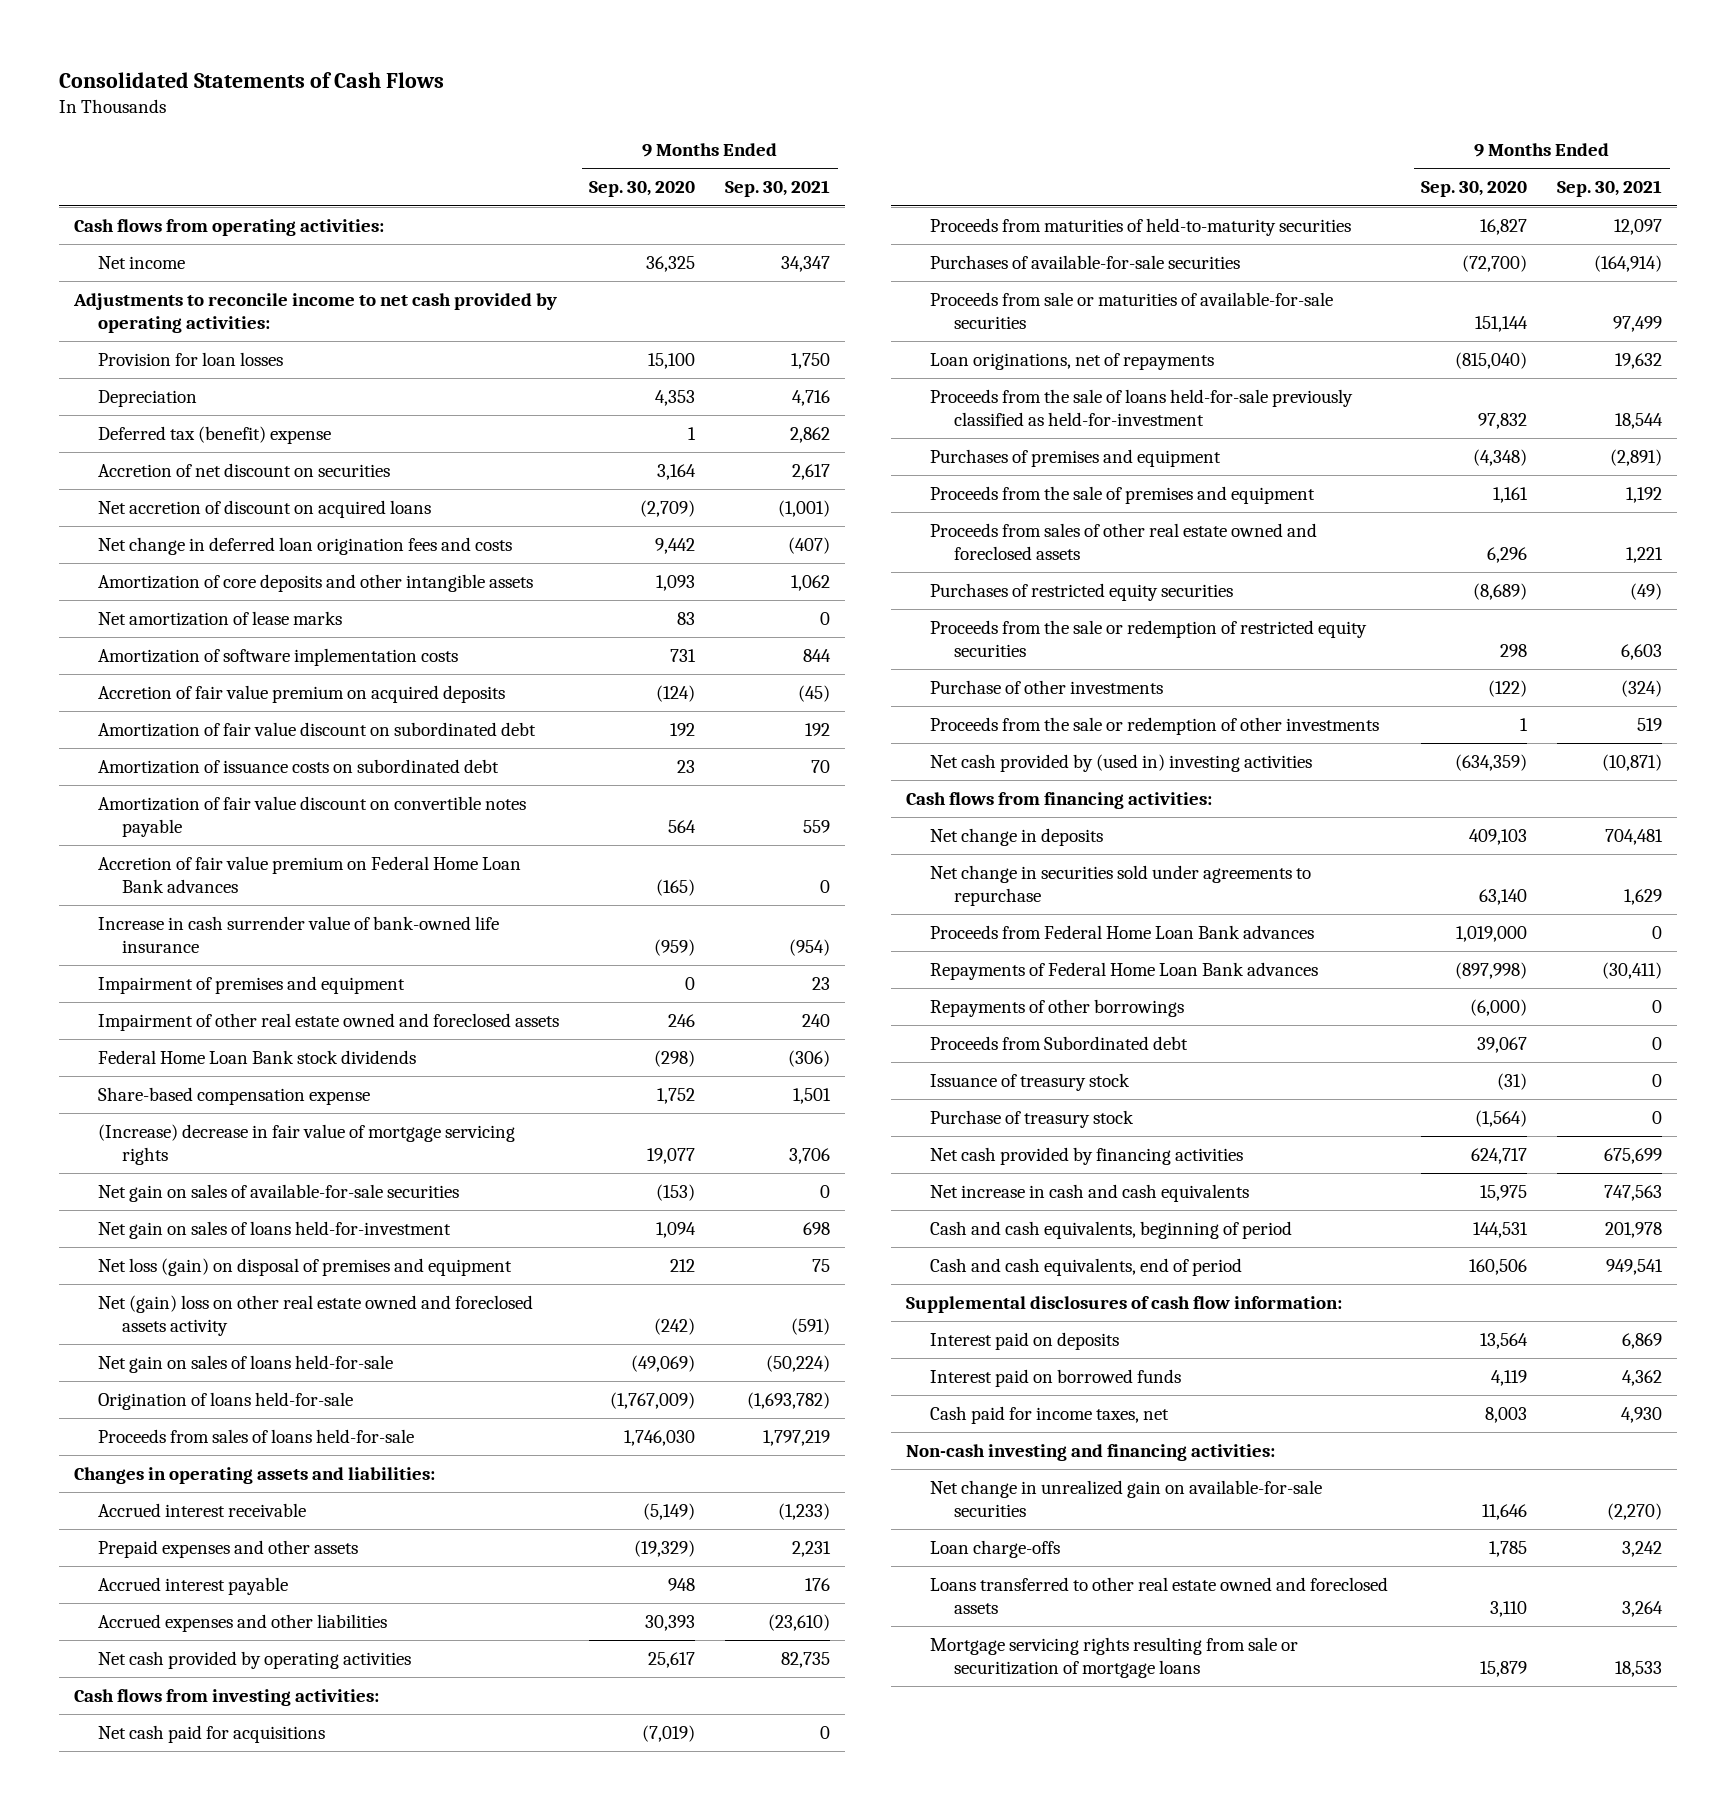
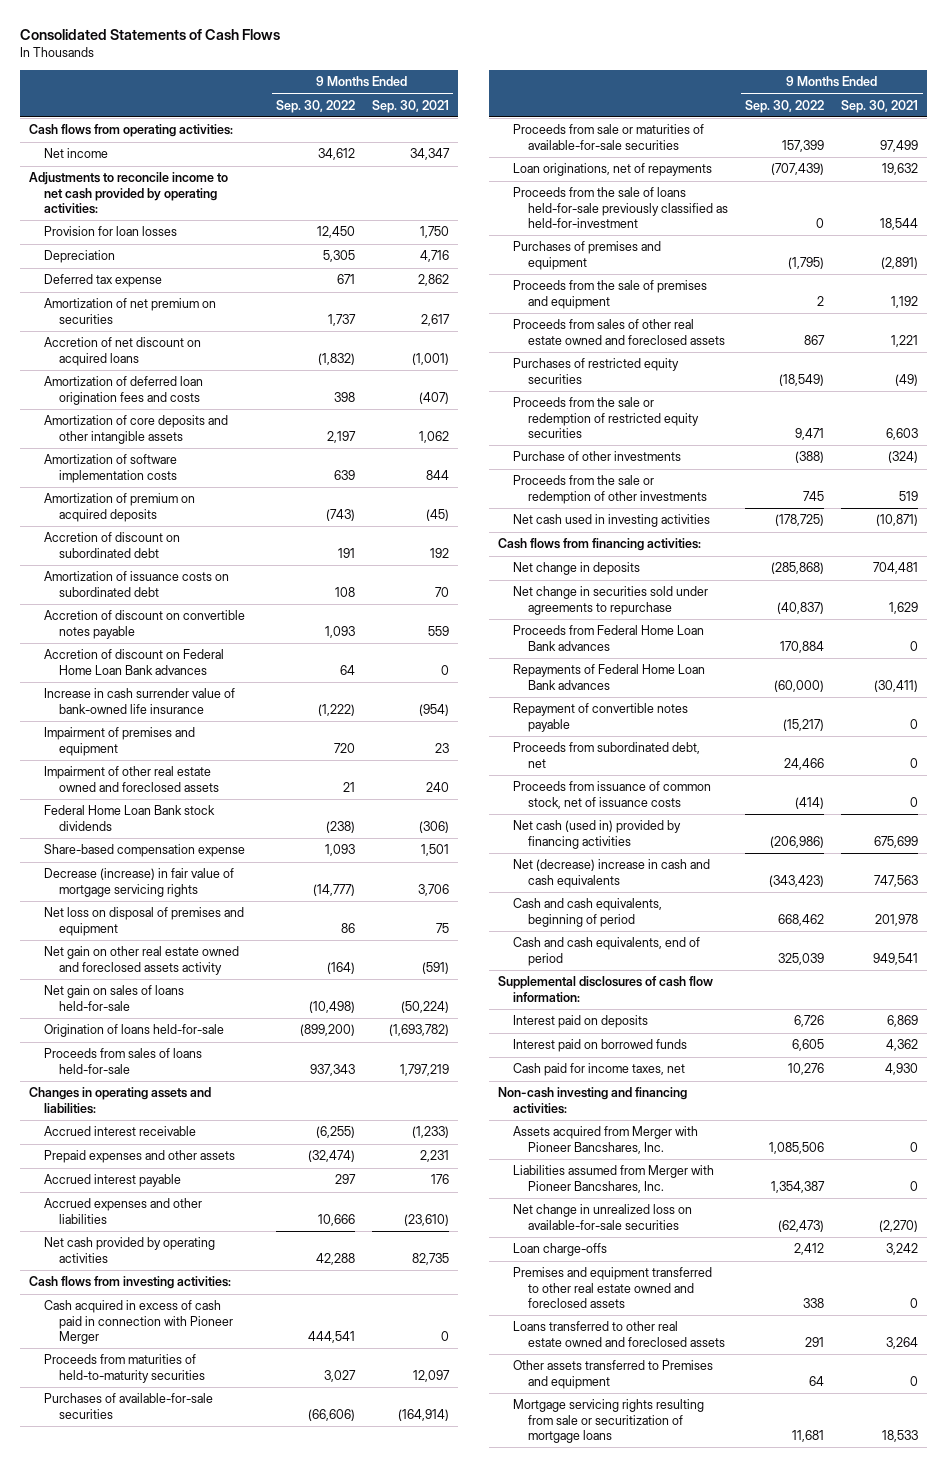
- | 9 Months Ended Sep. 30, 2020 | 9 Months Ended Sep. 30, 2021
+ | 9 Months Ended Sep. 30, 2022 | 9 Months Ended Sep. 30, 2021
- Deferred tax (benefit) expense | 1 | 2,862
- Accretion of net discount on securities | 3,164 | 2,617
- Net accretion of discount on acquired loans | (2,709) | (1,001)
- Net change in deferred loan origination fees and costs | 9,442 | (407)
+ Deferred tax expense | 671 | 2,862
+ Amortization of net premium on securities | 1,737 | 2,617
+ Accretion of net discount on acquired loans | (1,832) | (1,001)
+ Amortization of deferred loan origination fees and costs | 398 | (407)
- Net amortization of lease marks | 83 | 0
- Accretion of fair value premium on acquired deposits | (124) | (45)
- Amortization of fair value discount on subordinated debt | 192 | 192
+ Amortization of premium on acquired deposits | (743) | (45)
+ Accretion of discount on subordinated debt | 191 | 192
- Amortization of fair value discount on convertible notes payable | 564 | 559
- Accretion of fair value premium on Federal Home Loan Bank advances | (165) | 0
+ Accretion of discount on convertible notes payable | 1,093 | 559
+ Accretion of discount on Federal Home Loan Bank advances | 64 | 0
- (Increase) decrease in fair value of mortgage servicing rights | 19,077 | 3,706
- Net gain on sales of available-for-sale securities | (153) | 0
- Net gain on sales of loans held-for-investment | 1,094 | 698
- Net loss (gain) on disposal of premises and equipment | 212 | 75
- Net (gain) loss on other real estate owned and foreclosed assets activity | (242) | (591)
+ Decrease (increase) in fair value of mortgage servicing rights | (14,777) | 3,706
+ Net loss on disposal of premises and equipment | 86 | 75
+ Net gain on other real estate owned and foreclosed assets activity | (164) | (591)
- Net cash paid for acquisitions | (7,019) | 0
+ Cash acquired in excess of cash paid in connection with Pioneer Merger | 444,541 | 0
- Net cash provided by (used in) investing activities | (634,359) | (10,871)
+ Net cash used in investing activities | (178,725) | (10,871)
- Repayments of other borrowings | (6,000) | 0
- Proceeds from Subordinated debt | 39,067 | 0
- Issuance of treasury stock | (31) | 0
- Purchase of treasury stock | (1,564) | 0
- Net cash provided by financing activities | 624,717 | 675,699
- Net increase in cash and cash equivalents | 15,975 | 747,563
+ Repayment of convertible notes payable | (15,217) | 0
+ Proceeds from subordinated debt, net | 24,466 | 0
+ Proceeds from issuance of common stock, net of issuance costs | (414) | 0
+ Net cash (used in) provided by financing activities | (206,986) | 675,699
+ Net (decrease) increase in cash and cash equivalents | (343,423) | 747,563
- Net change in unrealized gain on available-for-sale securities | 11,646 | (2,270)
+ Assets acquired from Merger with Pioneer Bancshares, Inc. | 1,085,506 | 0
+ Liabilities assumed from Merger with Pioneer Bancshares, Inc. | 1,354,387 | 0
+ Net change in unrealized loss on available-for-sale securities | (62,473) | (2,270)
+ Premises and equipment transferred to other real estate owned and foreclosed assets | 338 | 0
+ Other assets transferred to Premises and equipment | 64 | 0

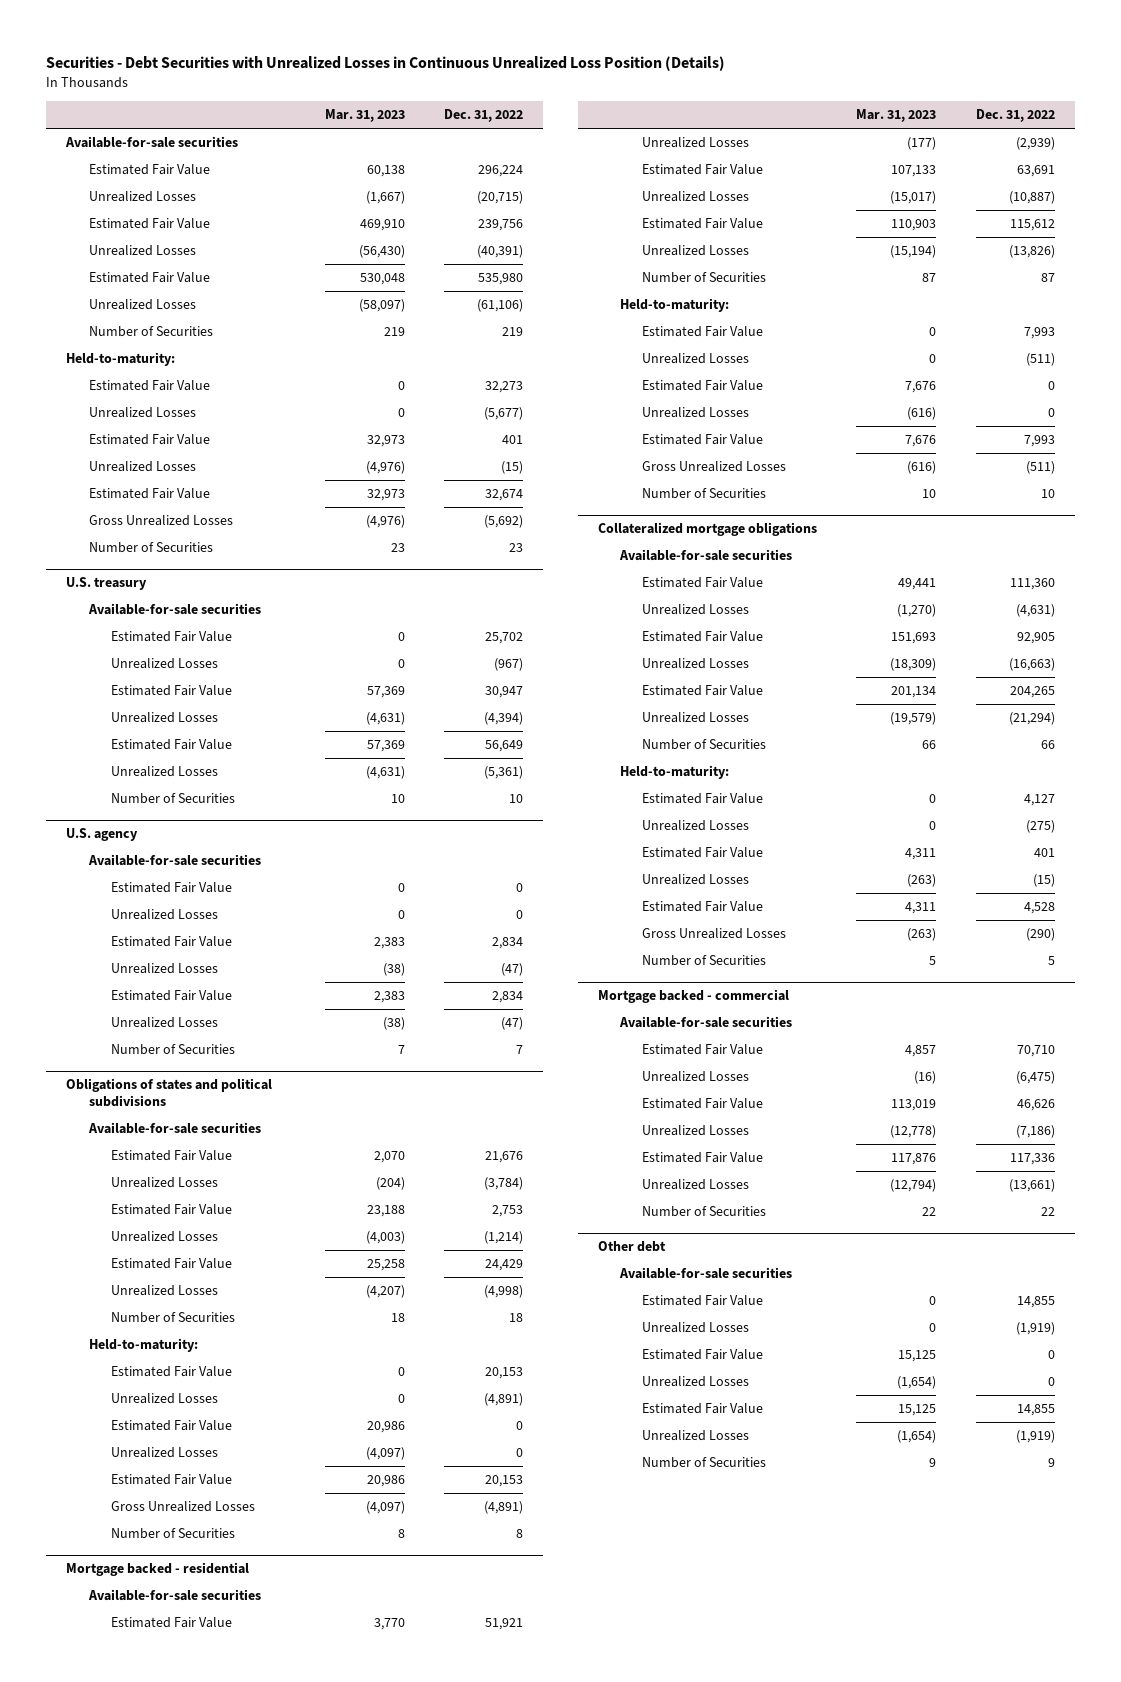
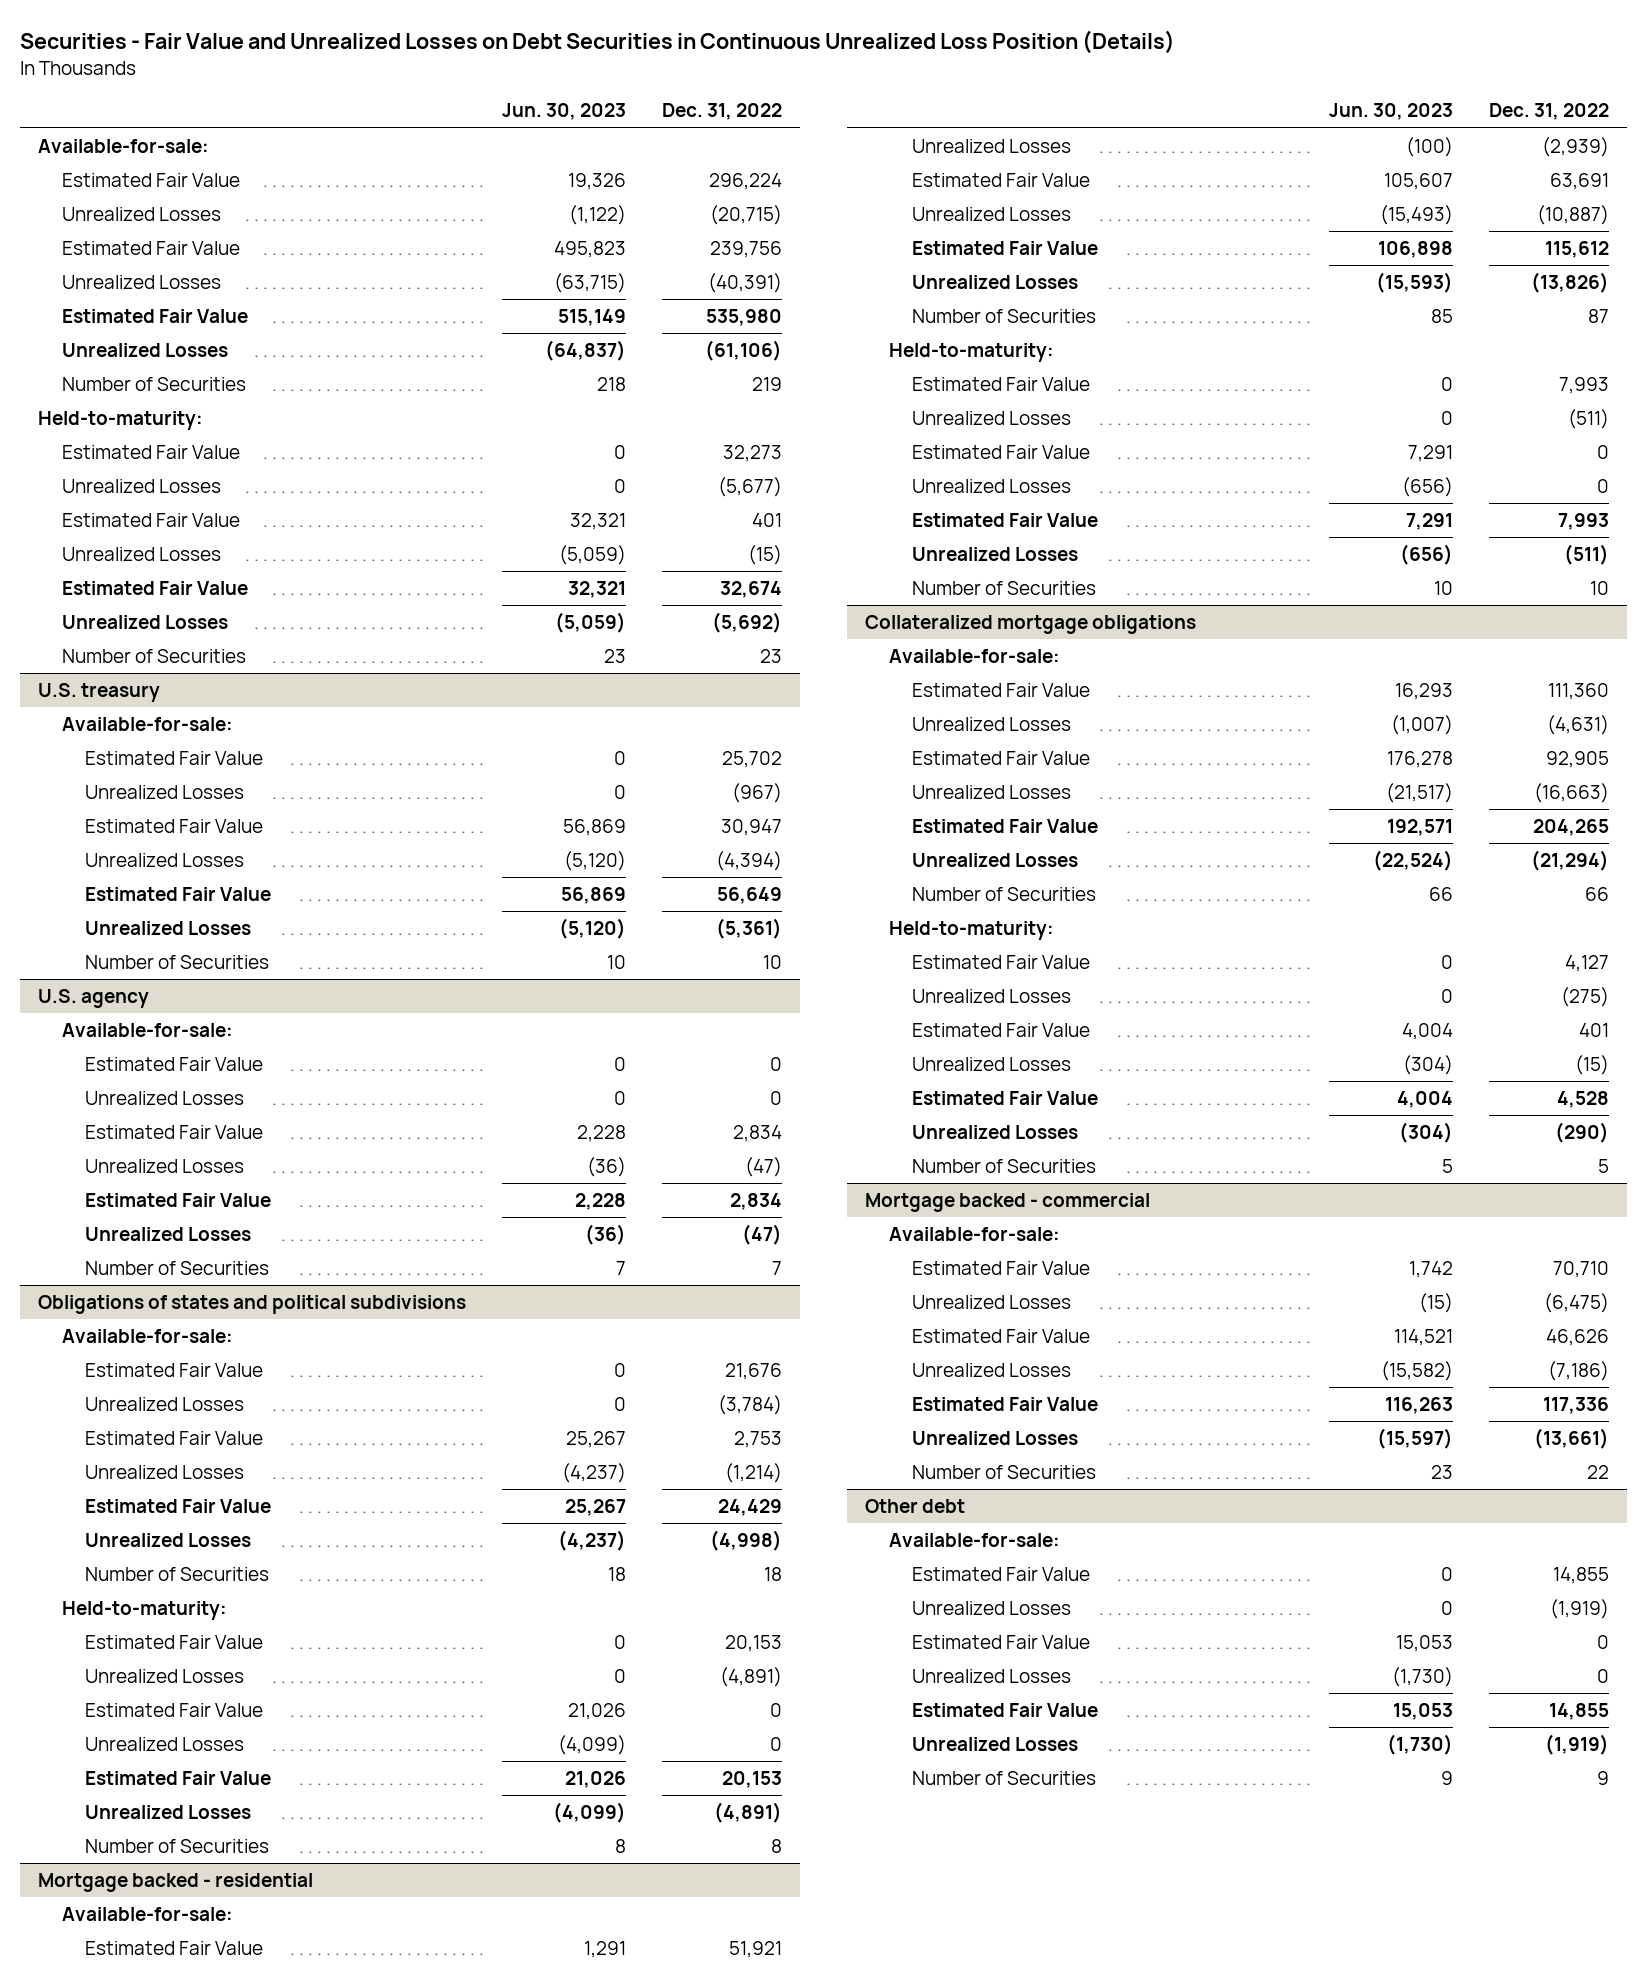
- Securities - Debt Securities with Unrealized Losses in Continuous Unrealized Loss Position (Details)
+ Securities - Fair Value and Unrealized Losses on Debt Securities in Continuous Unrealized Loss Position (Details)
- | Mar. 31, 2023 | Dec. 31, 2022
+ | Jun. 30, 2023 | Dec. 31, 2022
- Available-for-sale securities
+ Available-for-sale:
- Gross Unrealized Losses | (4,976) | (5,692)
+ Unrealized Losses | (5,059) | (5,692)
@ U.S. treasury
- Available-for-sale securities
+ Available-for-sale:
@ U.S. agency
- Available-for-sale securities
+ Available-for-sale:
@ Obligations of states and political subdivisions
- Available-for-sale securities
+ Available-for-sale:
- Gross Unrealized Losses | (4,097) | (4,891)
+ Unrealized Losses | (4,099) | (4,891)
@ Mortgage backed - residential
- Available-for-sale securities
+ Available-for-sale:
- Gross Unrealized Losses | (616) | (511)
+ Unrealized Losses | (656) | (511)
@ Collateralized mortgage obligations
- Available-for-sale securities
+ Available-for-sale:
- Gross Unrealized Losses | (263) | (290)
+ Unrealized Losses | (304) | (290)
@ Mortgage backed - commercial
- Available-for-sale securities
+ Available-for-sale:
@ Other debt
- Available-for-sale securities
+ Available-for-sale:

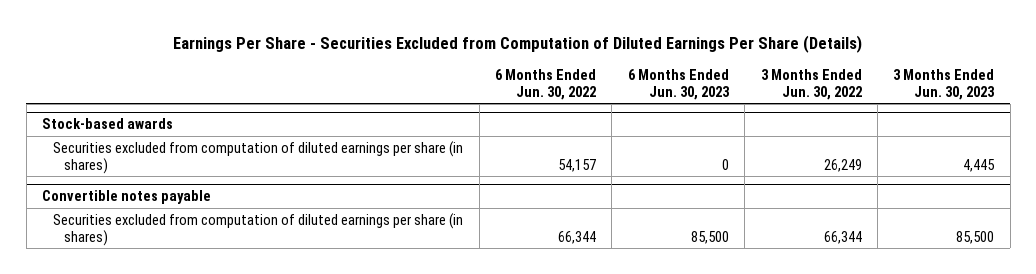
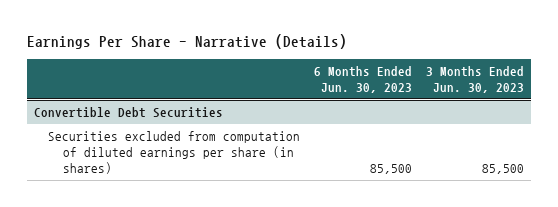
- Earnings Per Share - Securities Excluded from Computation of Diluted Earnings Per Share (Details)
+ Earnings Per Share - Narrative (Details)
- | 6 Months Ended Jun. 30, 2022 | 6 Months Ended Jun. 30, 2023 | 3 Months Ended Jun. 30, 2022 | 3 Months Ended Jun. 30, 2023
+ | 6 Months Ended Jun. 30, 2023 | 3 Months Ended Jun. 30, 2023
- Stock-based awards
- Securities excluded from computation of diluted earnings per share (in shares) | 54,157 | 0 | 26,249 | 4,445
- Convertible notes payable
+ Convertible Debt Securities

